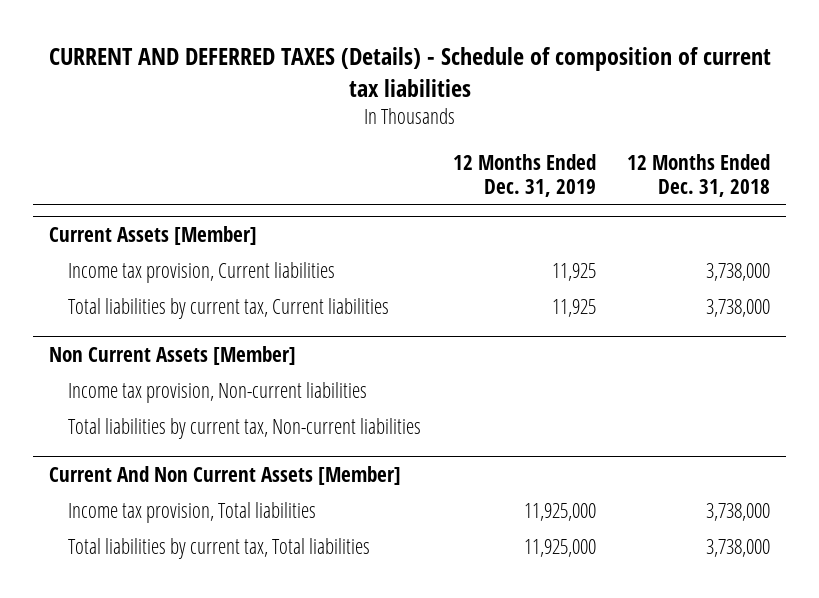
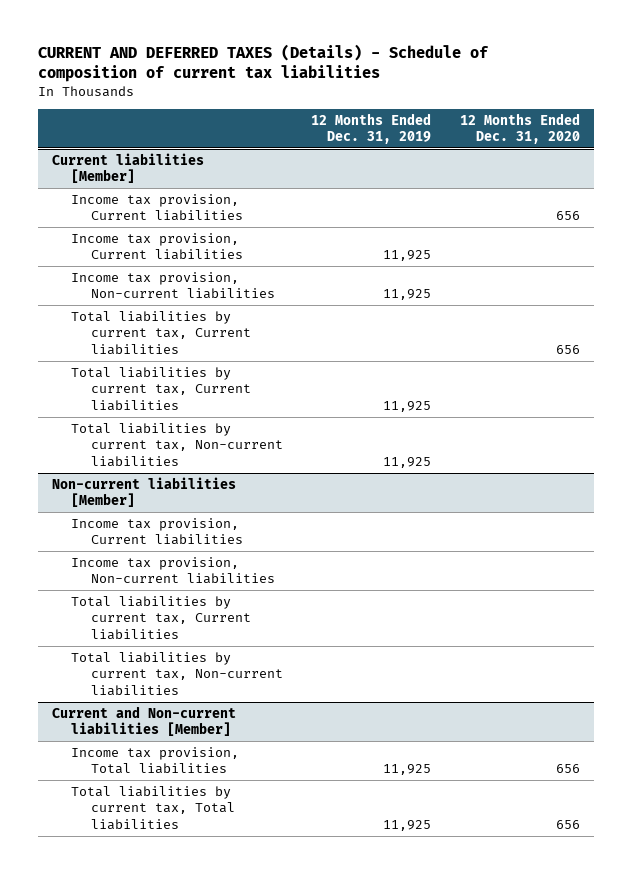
- | 12 Months Ended Dec. 31, 2019 | 12 Months Ended Dec. 31, 2018
+ | 12 Months Ended Dec. 31, 2019 | 12 Months Ended Dec. 31, 2020
- Current Assets [Member]
+ Current liabilities [Member]
+ Income tax provision, Current liabilities | | 656
+ Income tax provision, Non-current liabilities | 11,925 |
+ Total liabilities by current tax, Current liabilities | | 656
- Non Current Assets [Member]
+ Total liabilities by current tax, Non-current liabilities | 11,925 |
+ Non-current liabilities [Member]
+ Income tax provision, Current liabilities
+ Total liabilities by current tax, Current liabilities
- Current And Non Current Assets [Member]
- Income tax provision, Total liabilities | 11,925,000 | 3,738,000
- Total liabilities by current tax, Total liabilities | 11,925,000 | 3,738,000
+ Current and Non-current liabilities [Member]
+ Income tax provision, Total liabilities | 11,925 | 656
+ Total liabilities by current tax, Total liabilities | 11,925 | 656

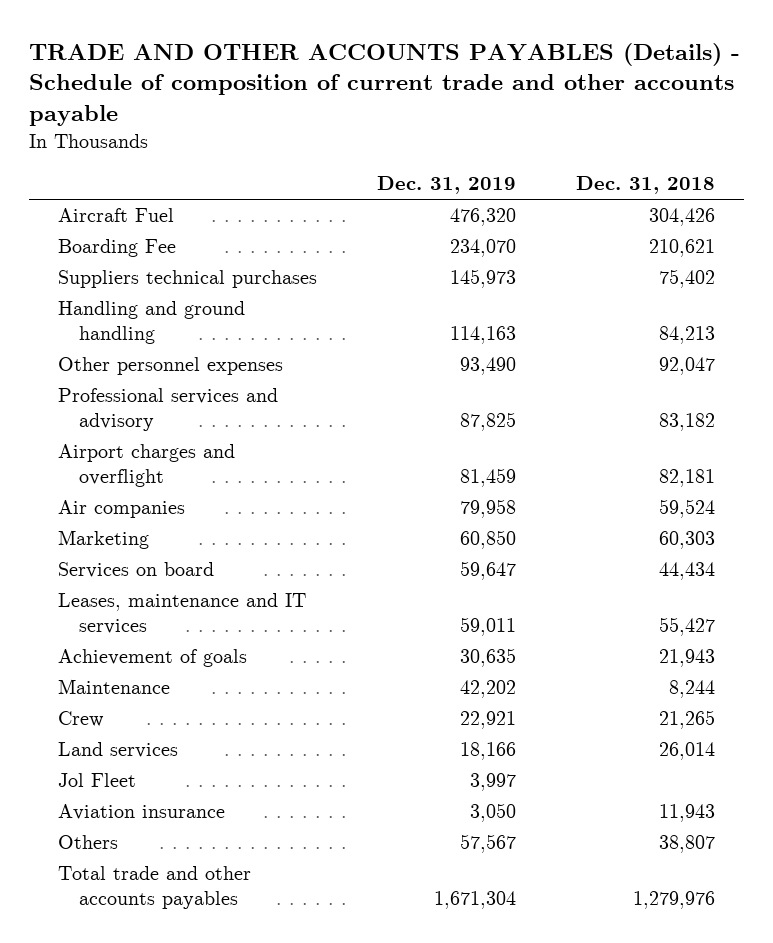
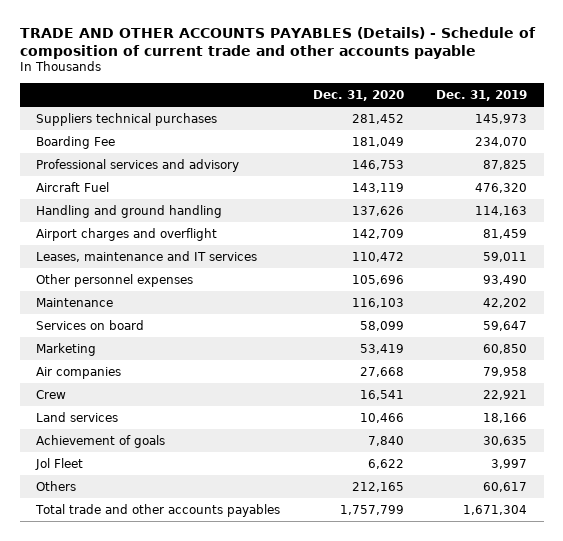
- | Dec. 31, 2019 | Dec. 31, 2018
+ | Dec. 31, 2020 | Dec. 31, 2019
moved down: Boarding Fee | 181,049 | 234,070
moved down: Aircraft Fuel | 143,119 | 476,320
moved down: Handling and ground handling | 137,626 | 114,163
moved down: Other personnel expenses | 105,696 | 93,490
moved down: Services on board | 58,099 | 59,647
moved down: Marketing | 53,419 | 60,850
moved down: Air companies | 27,668 | 79,958
moved down: Achievement of goals | 7,840 | 30,635
- Aviation insurance | 3,050 | 11,943
- Others | 57,567 | 38,807
+ Others | 212,165 | 60,617

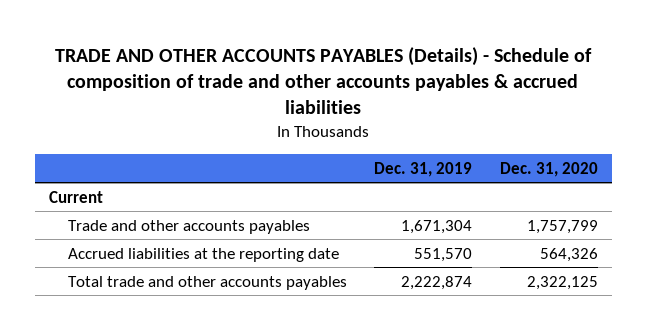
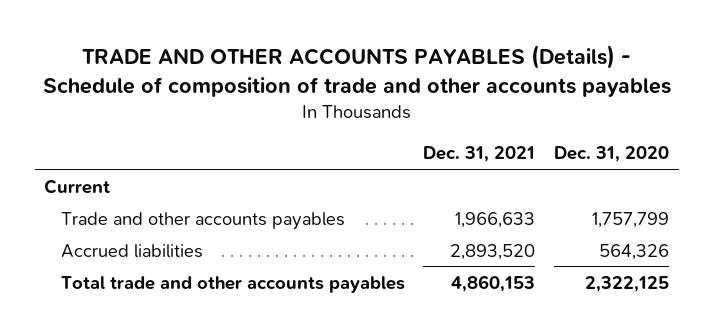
- TRADE AND OTHER ACCOUNTS PAYABLES (Details) - Schedule of composition of trade and other accounts payables & accrued liabilities
+ TRADE AND OTHER ACCOUNTS PAYABLES (Details) - Schedule of composition of trade and other accounts payables
- | Dec. 31, 2019 | Dec. 31, 2020
+ | Dec. 31, 2021 | Dec. 31, 2020
- Accrued liabilities at the reporting date | 551,570 | 564,326
+ Accrued liabilities | 2,893,520 | 564,326

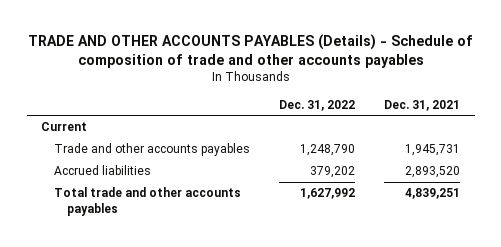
- | Dec. 31, 2021 | Dec. 31, 2020
+ | Dec. 31, 2022 | Dec. 31, 2021
- Trade and other accounts payables | 1,966,633 | 1,757,799
+ Trade and other accounts payables | 1,248,790 | 1,945,731
- Total trade and other accounts payables | 4,860,153 | 2,322,125
+ Total trade and other accounts payables | 1,627,992 | 4,839,251

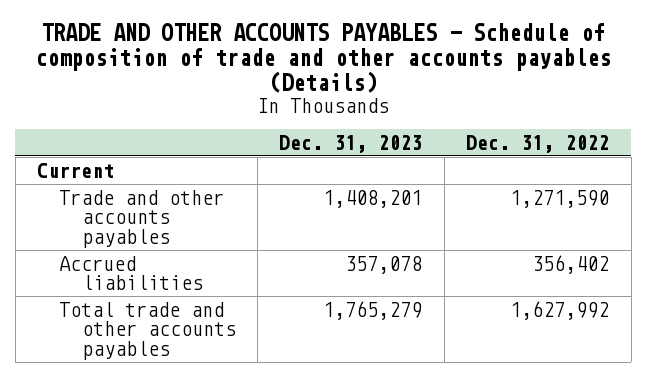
- TRADE AND OTHER ACCOUNTS PAYABLES (Details) - Schedule of composition of trade and other accounts payables
+ TRADE AND OTHER ACCOUNTS PAYABLES - Schedule of composition of trade and other accounts payables (Details)
- | Dec. 31, 2022 | Dec. 31, 2021
+ | Dec. 31, 2023 | Dec. 31, 2022
- Trade and other accounts payables | 1,248,790 | 1,945,731
- Accrued liabilities | 379,202 | 2,893,520
+ Trade and other accounts payables | 1,408,201 | 1,271,590
+ Accrued liabilities | 357,078 | 356,402

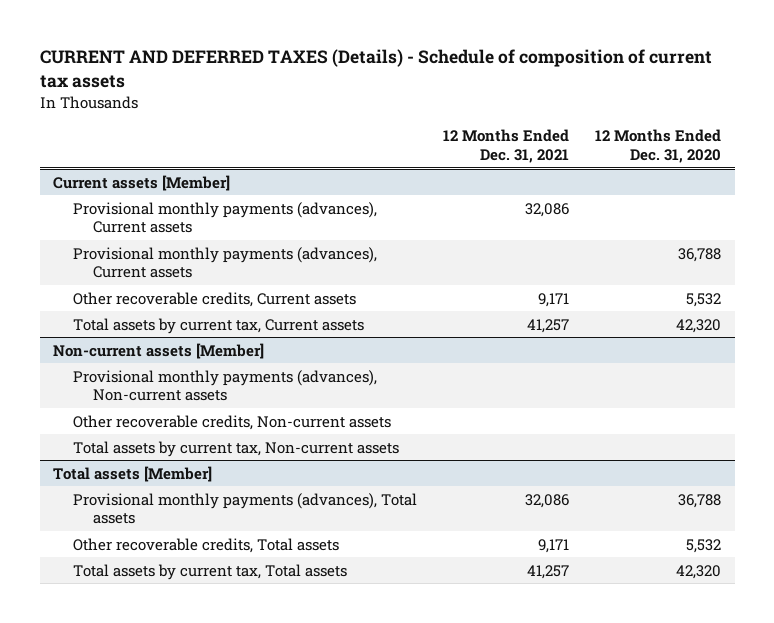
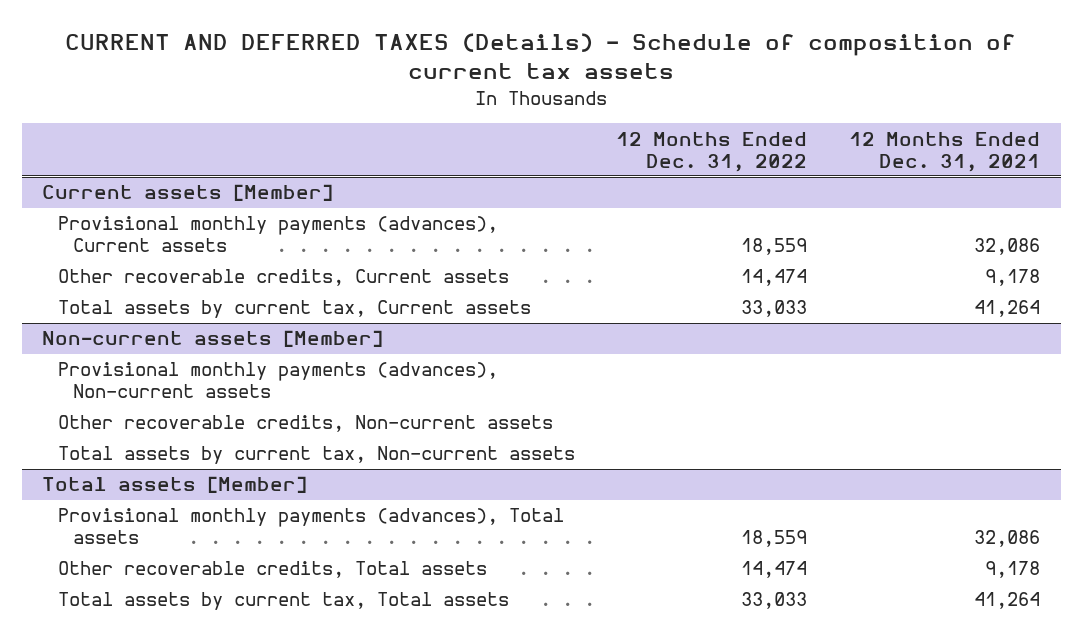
- | 12 Months Ended Dec. 31, 2021 | 12 Months Ended Dec. 31, 2020
+ | 12 Months Ended Dec. 31, 2022 | 12 Months Ended Dec. 31, 2021
@ Current assets [Member]
- Provisional monthly payments (advances), Current assets | | 36,788
- Other recoverable credits, Current assets | 9,171 | 5,532
- Total assets by current tax, Current assets | 41,257 | 42,320
+ Other recoverable credits, Current assets | 14,474 | 9,178
+ Total assets by current tax, Current assets | 33,033 | 41,264
@ Total assets [Member]
- Other recoverable credits, Total assets | 9,171 | 5,532
- Total assets by current tax, Total assets | 41,257 | 42,320
+ Other recoverable credits, Total assets | 14,474 | 9,178
+ Total assets by current tax, Total assets | 33,033 | 41,264

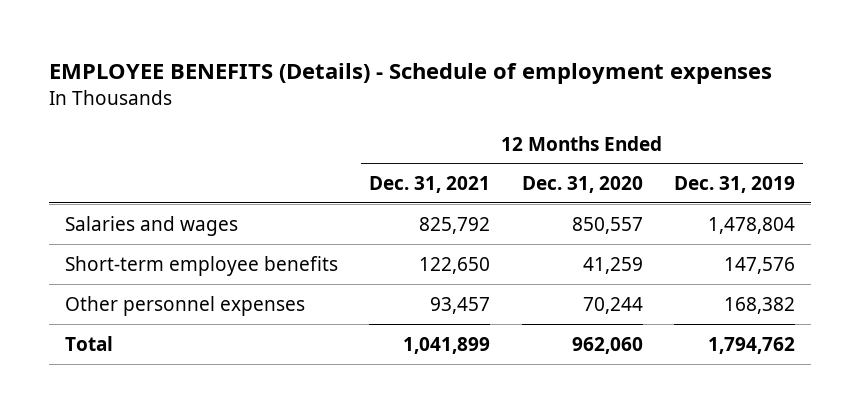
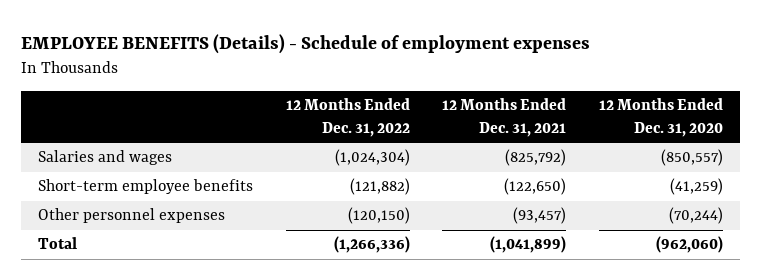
- | 12 Months Ended Dec. 31, 2021 | 12 Months Ended Dec. 31, 2020 | 12 Months Ended Dec. 31, 2019
+ | 12 Months Ended Dec. 31, 2022 | 12 Months Ended Dec. 31, 2021 | 12 Months Ended Dec. 31, 2020
- Salaries and wages | 825,792 | 850,557 | 1,478,804
- Short-term employee benefits | 122,650 | 41,259 | 147,576
- Other personnel expenses | 93,457 | 70,244 | 168,382
- Total | 1,041,899 | 962,060 | 1,794,762
+ Salaries and wages | (1,024,304) | (825,792) | (850,557)
+ Short-term employee benefits | (121,882) | (122,650) | (41,259)
+ Other personnel expenses | (120,150) | (93,457) | (70,244)
+ Total | (1,266,336) | (1,041,899) | (962,060)

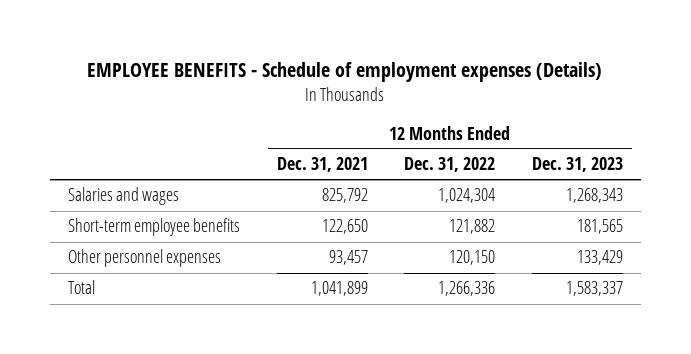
- EMPLOYEE BENEFITS (Details) - Schedule of employment expenses
+ EMPLOYEE BENEFITS - Schedule of employment expenses (Details)
- | 12 Months Ended Dec. 31, 2022 | 12 Months Ended Dec. 31, 2021 | 12 Months Ended Dec. 31, 2020
+ | 12 Months Ended Dec. 31, 2021 | 12 Months Ended Dec. 31, 2022 | 12 Months Ended Dec. 31, 2023
- Salaries and wages | (1,024,304) | (825,792) | (850,557)
- Short-term employee benefits | (121,882) | (122,650) | (41,259)
- Other personnel expenses | (120,150) | (93,457) | (70,244)
- Total | (1,266,336) | (1,041,899) | (962,060)
+ Salaries and wages | 825,792 | 1,024,304 | 1,268,343
+ Short-term employee benefits | 122,650 | 121,882 | 181,565
+ Other personnel expenses | 93,457 | 120,150 | 133,429
+ Total | 1,041,899 | 1,266,336 | 1,583,337

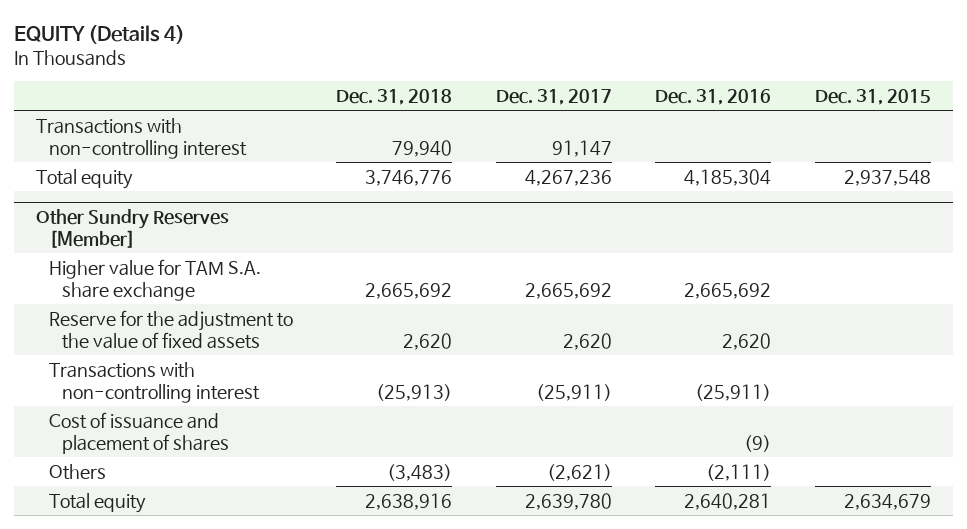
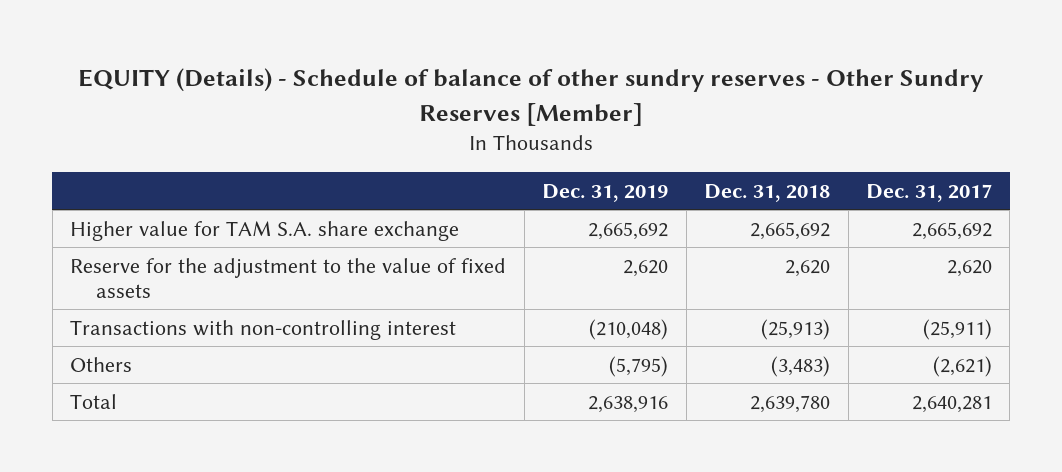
- EQUITY (Details 4)
+ EQUITY (Details) - Schedule of balance of other sundry reserves - Other Sundry Reserves [Member]
- | Dec. 31, 2018 | Dec. 31, 2017 | Dec. 31, 2016 | Dec. 31, 2015
+ | Dec. 31, 2019 | Dec. 31, 2018 | Dec. 31, 2017
- Transactions with non-controlling interest | 79,940 | 91,147 | |
- Total equity | 3,746,776 | 4,267,236 | 4,185,304 | 2,937,548
- Other Sundry Reserves [Member]
- Cost of issuance and placement of shares | | | (9) |
- Total equity | 2,638,916 | 2,639,780 | 2,640,281 | 2,634,679
+ Total | 2,638,916 | 2,639,780 | 2,640,281

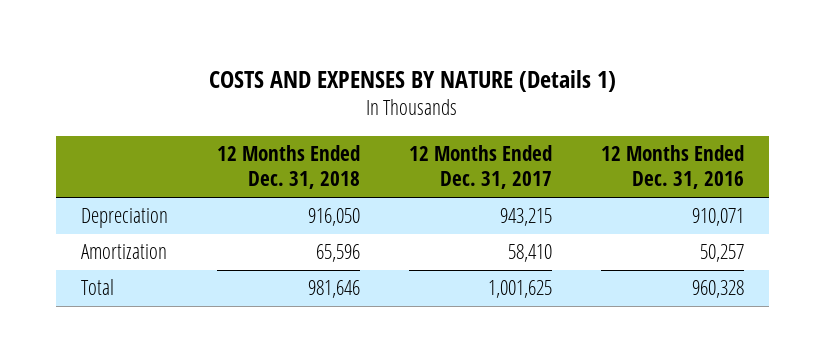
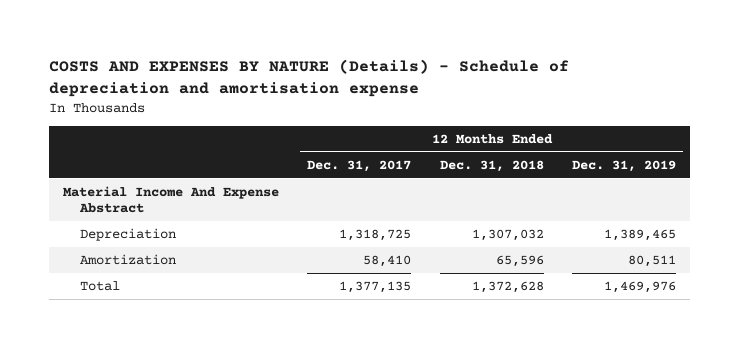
- COSTS AND EXPENSES BY NATURE (Details 1)
+ COSTS AND EXPENSES BY NATURE (Details) - Schedule of depreciation and amortisation expense
- | 12 Months Ended Dec. 31, 2018 | 12 Months Ended Dec. 31, 2017 | 12 Months Ended Dec. 31, 2016
+ | 12 Months Ended Dec. 31, 2017 | 12 Months Ended Dec. 31, 2018 | 12 Months Ended Dec. 31, 2019
- Depreciation | 916,050 | 943,215 | 910,071
+ Material Income And Expense Abstract
+ Depreciation | 1,318,725 | 1,307,032 | 1,389,465
- Total | 981,646 | 1,001,625 | 960,328
+ Total | 1,377,135 | 1,372,628 | 1,469,976

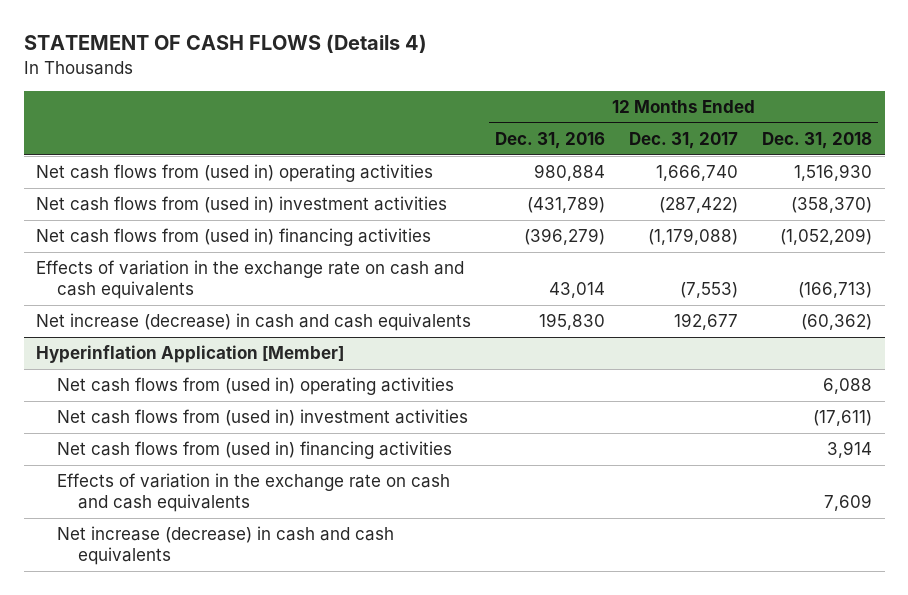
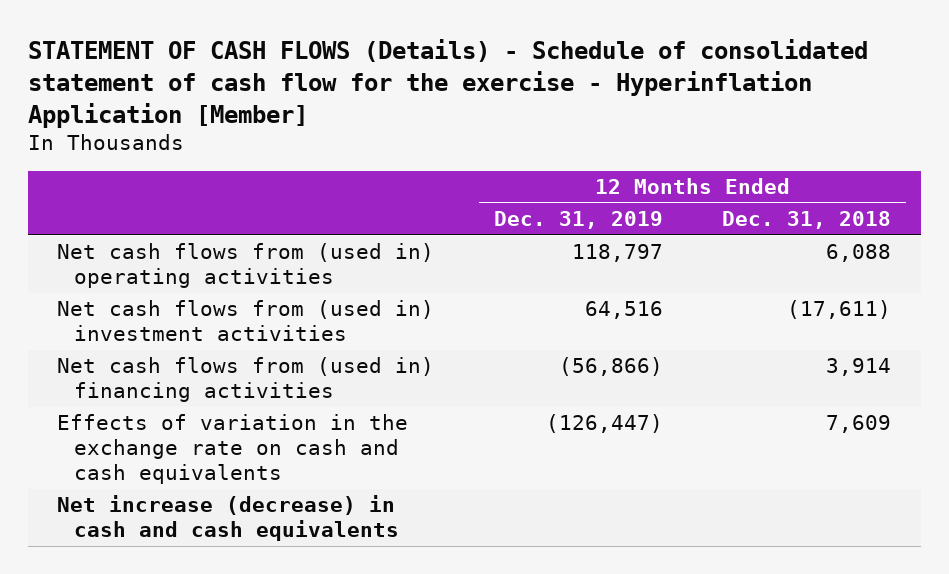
- STATEMENT OF CASH FLOWS (Details 4)
+ STATEMENT OF CASH FLOWS (Details) - Schedule of consolidated statement of cash flow for the exercise - Hyperinflation Application [Member]
- | 12 Months Ended Dec. 31, 2016 | 12 Months Ended Dec. 31, 2017 | 12 Months Ended Dec. 31, 2018
+ | 12 Months Ended Dec. 31, 2019 | 12 Months Ended Dec. 31, 2018
- Net cash flows from (used in) operating activities | 980,884 | 1,666,740 | 1,516,930
- Net cash flows from (used in) investment activities | (431,789) | (287,422) | (358,370)
- Net cash flows from (used in) financing activities | (396,279) | (1,179,088) | (1,052,209)
- Effects of variation in the exchange rate on cash and cash equivalents | 43,014 | (7,553) | (166,713)
- Net increase (decrease) in cash and cash equivalents | 195,830 | 192,677 | (60,362)
- Hyperinflation Application [Member]

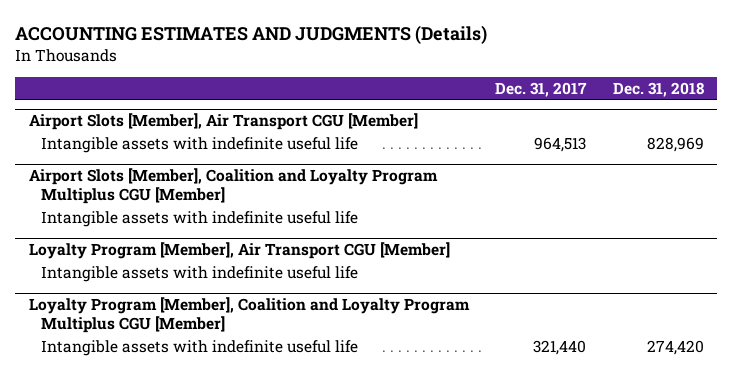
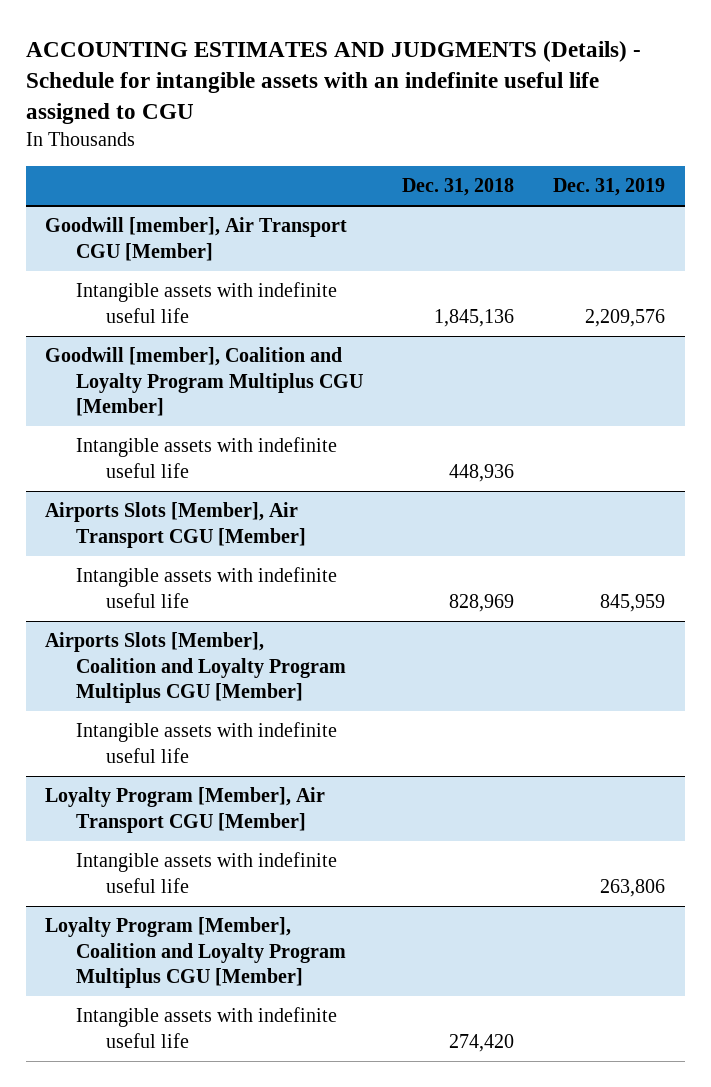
- ACCOUNTING ESTIMATES AND JUDGMENTS (Details)
+ ACCOUNTING ESTIMATES AND JUDGMENTS (Details) - Schedule for intangible assets with an indefinite useful life assigned to CGU
- | Dec. 31, 2017 | Dec. 31, 2018
+ | Dec. 31, 2018 | Dec. 31, 2019
- Airport Slots [Member], Air Transport CGU [Member]
+ Goodwill [member], Air Transport CGU [Member]
+ Intangible assets with indefinite useful life | 1,845,136 | 2,209,576
+ Goodwill [member], Coalition and Loyalty Program Multiplus CGU [Member]
+ Intangible assets with indefinite useful life | 448,936 |
+ Airports Slots [Member], Air Transport CGU [Member]
- Airport Slots [Member], Coalition and Loyalty Program Multiplus CGU [Member]
+ Airports Slots [Member], Coalition and Loyalty Program Multiplus CGU [Member]

